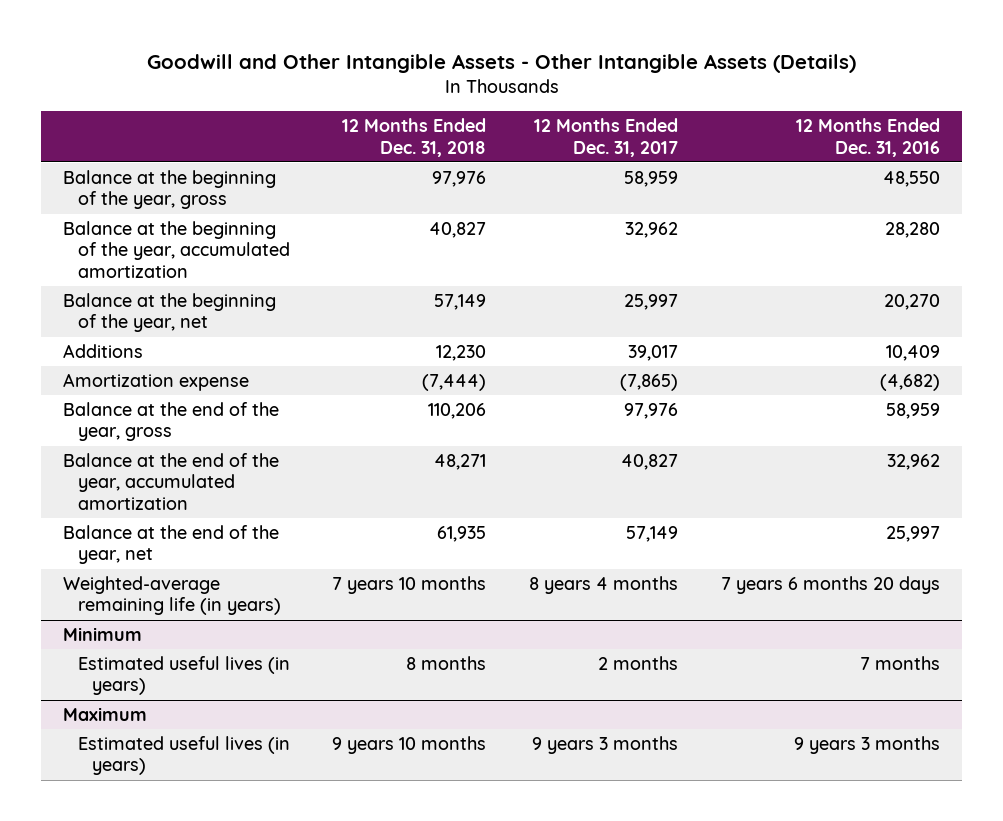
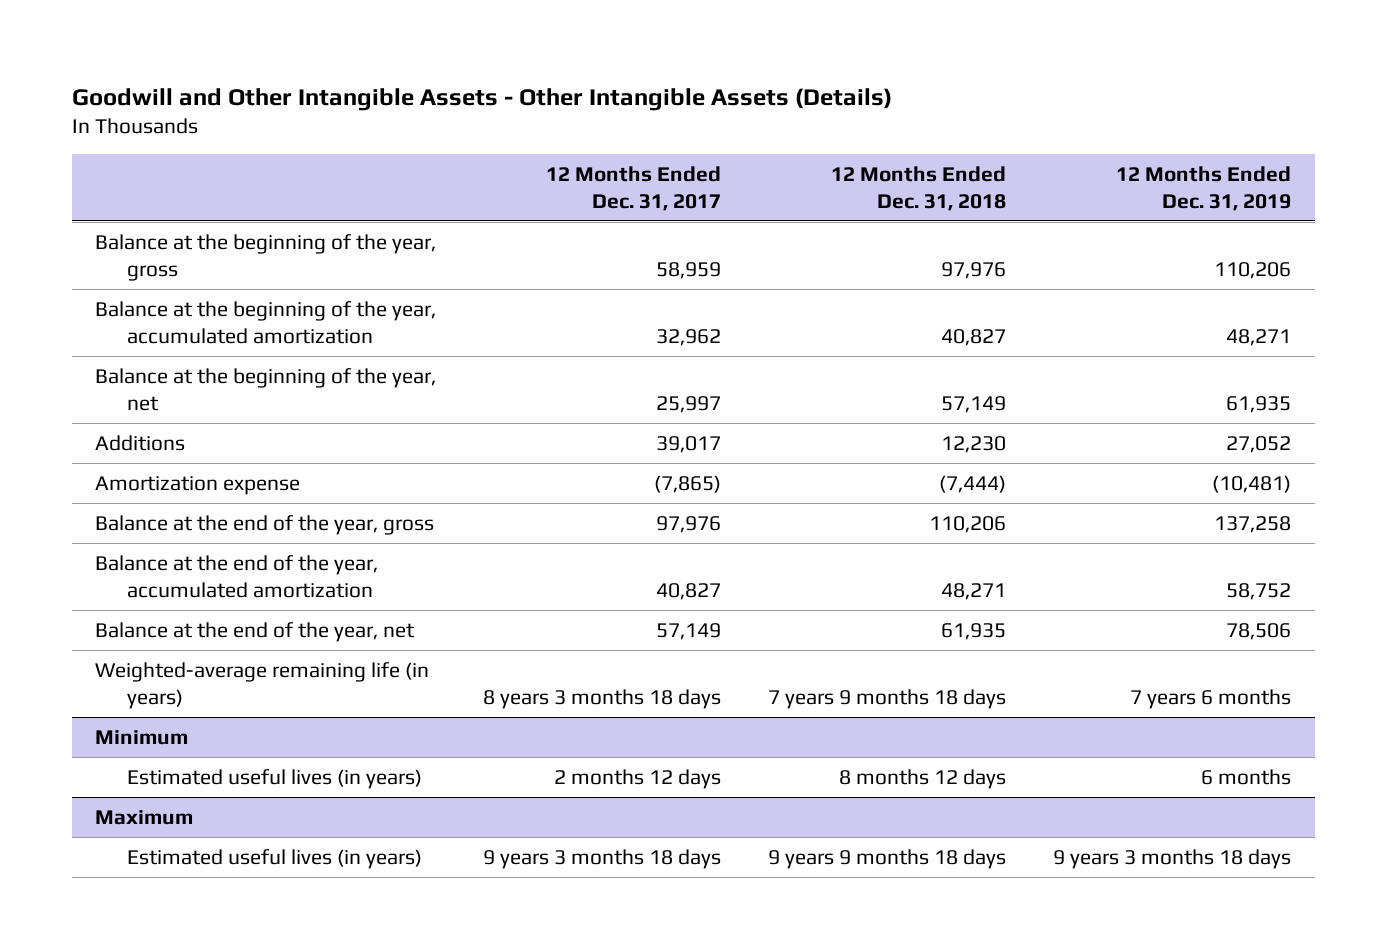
- | 12 Months Ended Dec. 31, 2018 | 12 Months Ended Dec. 31, 2017 | 12 Months Ended Dec. 31, 2016
+ | 12 Months Ended Dec. 31, 2017 | 12 Months Ended Dec. 31, 2018 | 12 Months Ended Dec. 31, 2019
- Weighted-average remaining life (in years) | 7 years 10 months | 8 years 4 months | 7 years 6 months 20 days
+ Weighted-average remaining life (in years) | 8 years 3 months 18 days | 7 years 9 months 18 days | 7 years 6 months
@ Minimum
- Estimated useful lives (in years) | 8 months | 2 months | 7 months
+ Estimated useful lives (in years) | 2 months 12 days | 8 months 12 days | 6 months
@ Maximum
- Estimated useful lives (in years) | 9 years 10 months | 9 years 3 months | 9 years 3 months
+ Estimated useful lives (in years) | 9 years 3 months 18 days | 9 years 9 months 18 days | 9 years 3 months 18 days

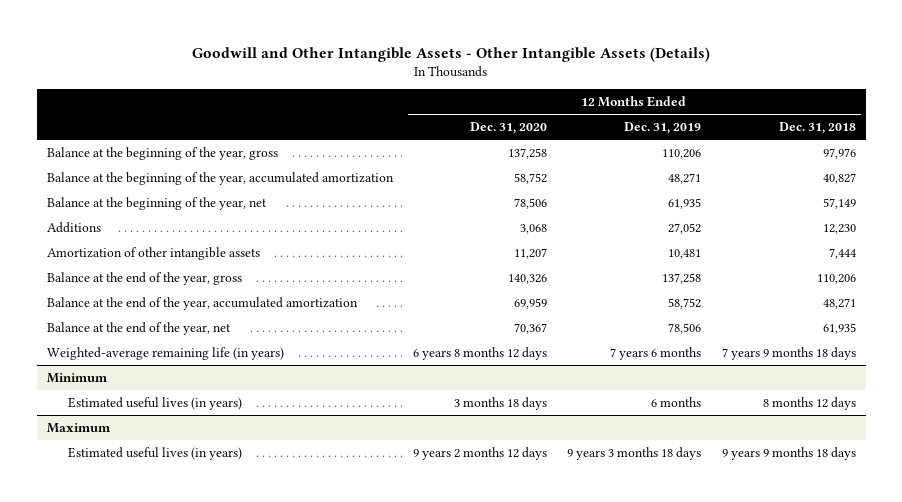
- | 12 Months Ended Dec. 31, 2017 | 12 Months Ended Dec. 31, 2018 | 12 Months Ended Dec. 31, 2019
+ | 12 Months Ended Dec. 31, 2020 | 12 Months Ended Dec. 31, 2019 | 12 Months Ended Dec. 31, 2018
- Amortization expense | (7,865) | (7,444) | (10,481)
+ Amortization of other intangible assets | 11,207 | 10,481 | 7,444

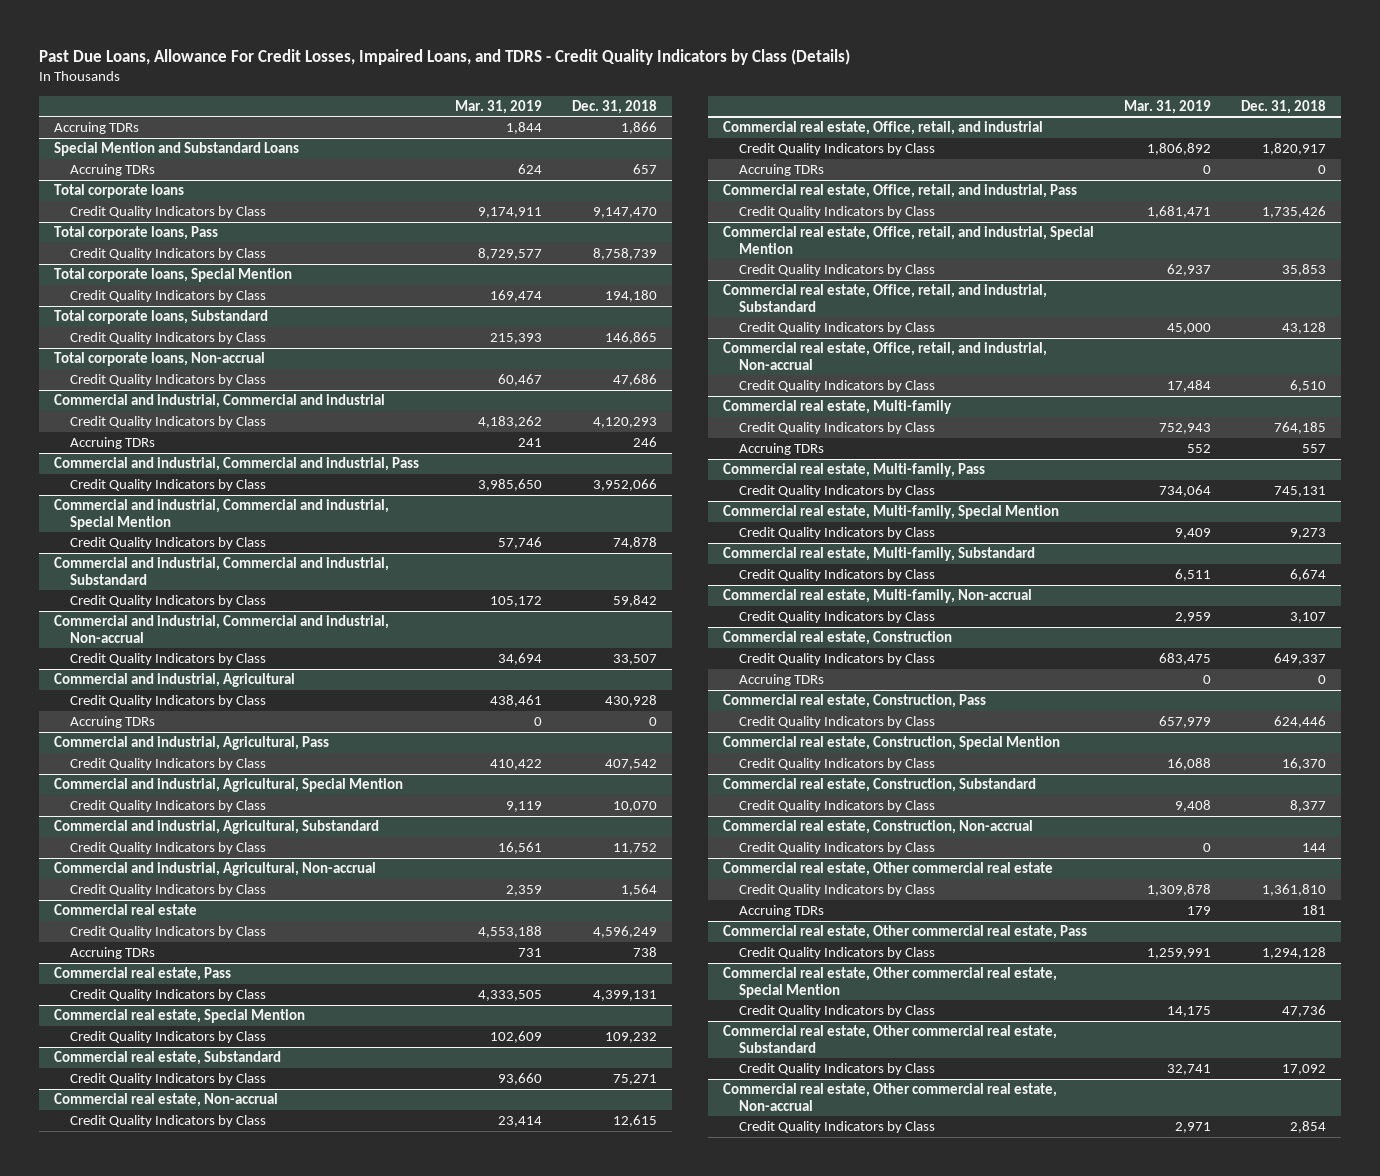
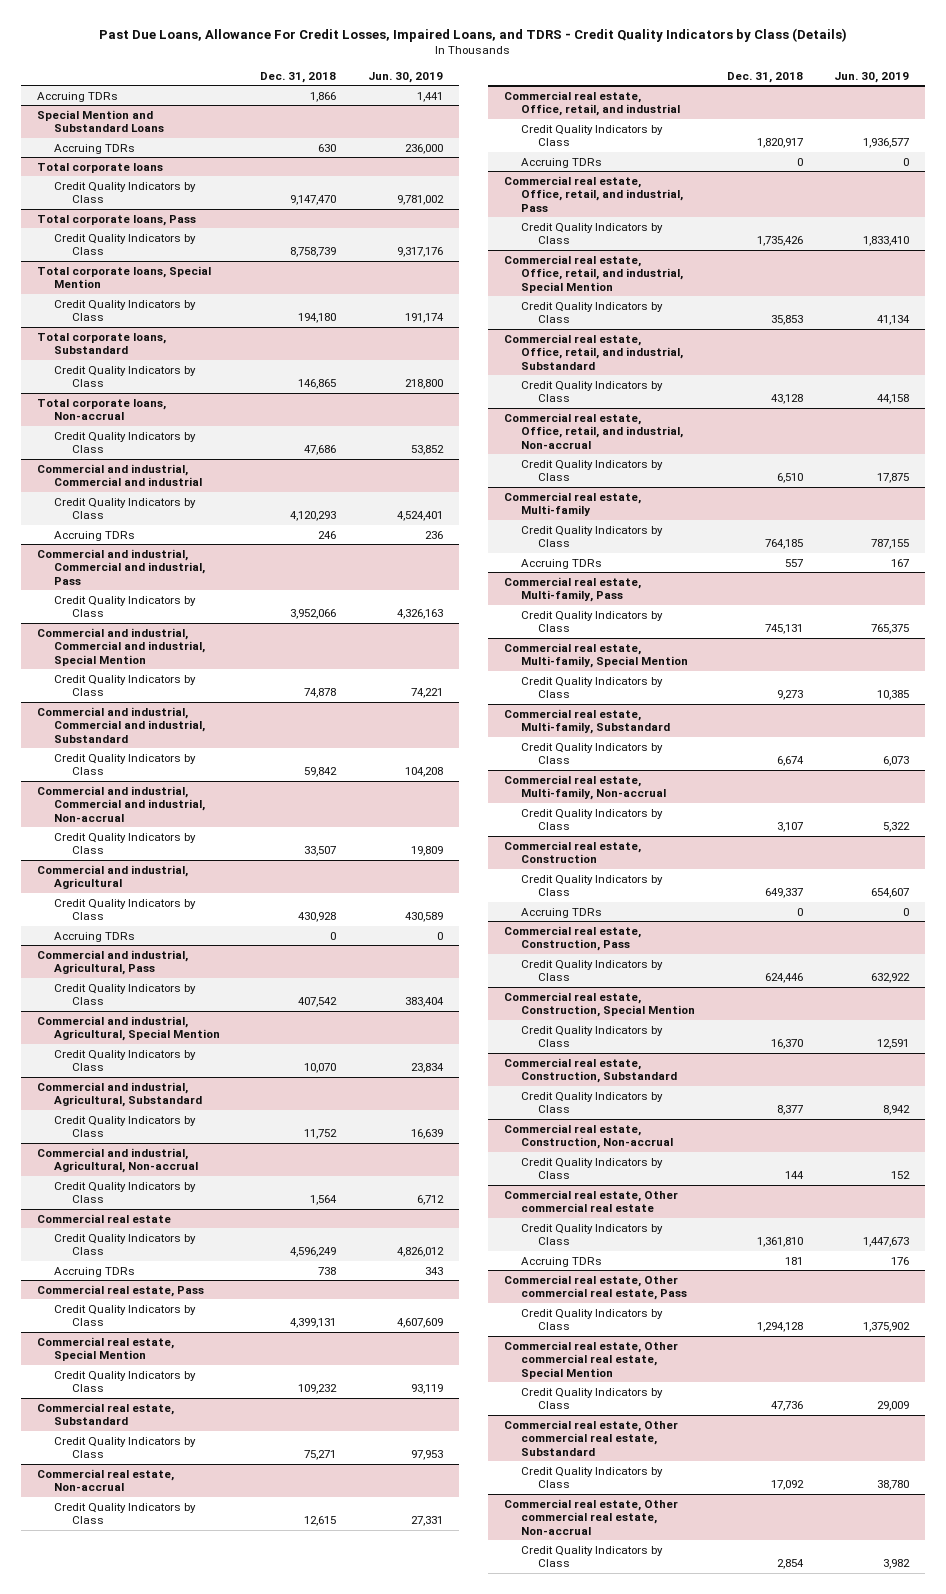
- | Mar. 31, 2019 | Dec. 31, 2018
+ | Dec. 31, 2018 | Jun. 30, 2019
@ Special Mention and Substandard Loans
- Accruing TDRs | 624 | 657
+ Accruing TDRs | 630 | 236,000

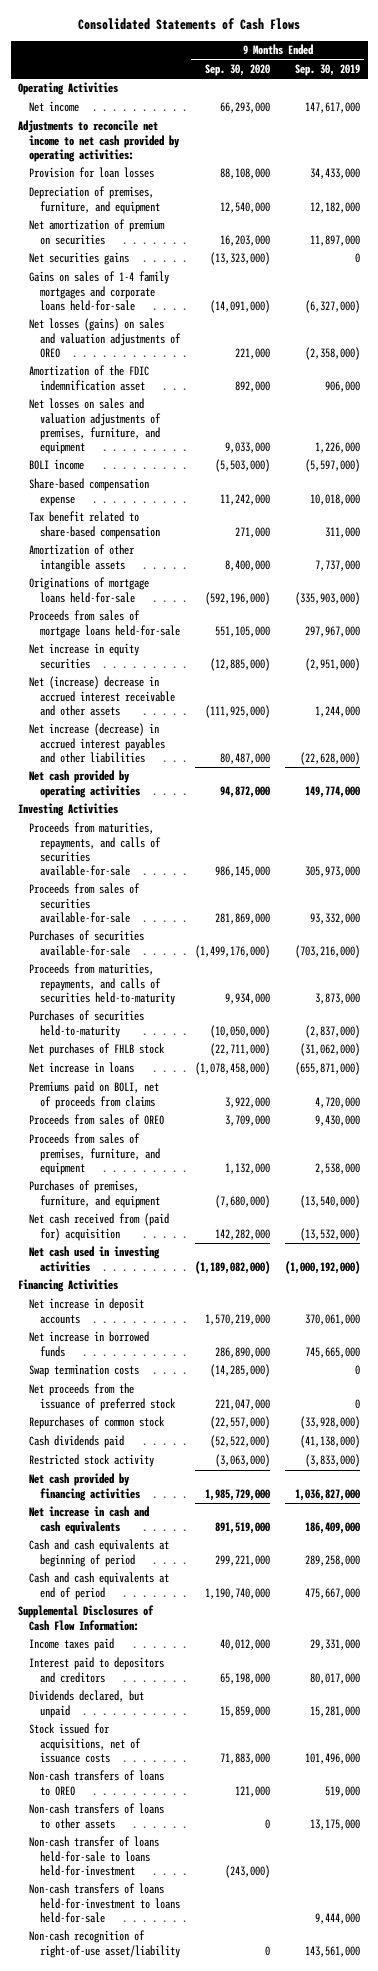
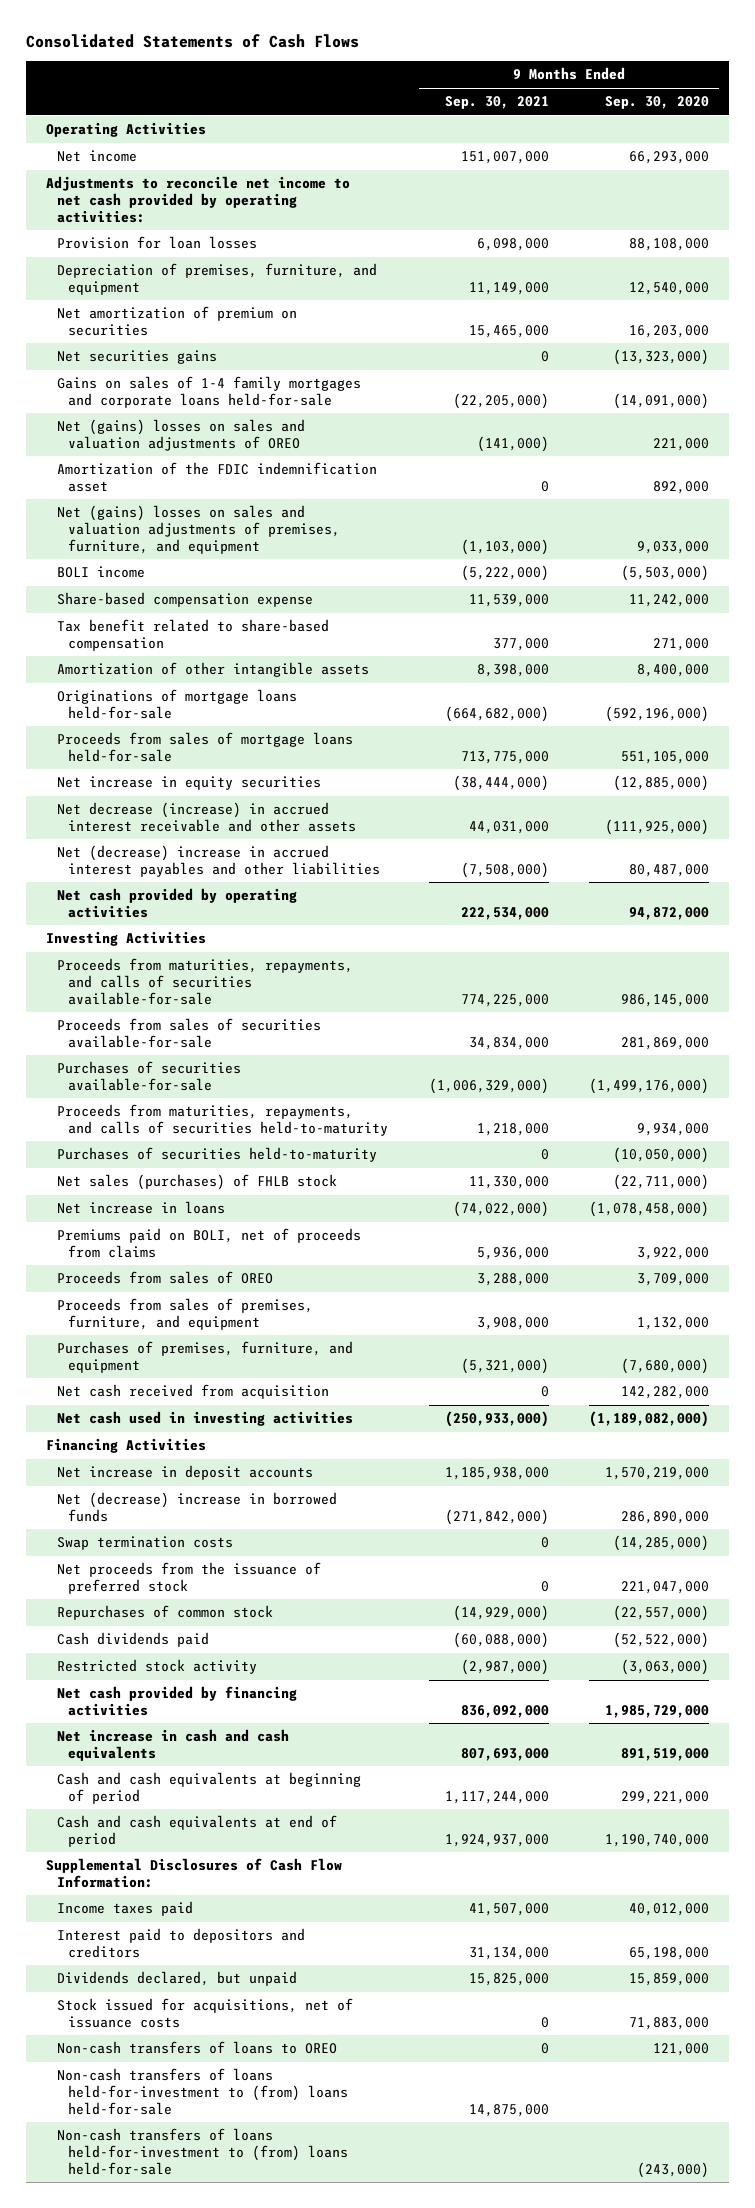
- | 9 Months Ended Sep. 30, 2020 | 9 Months Ended Sep. 30, 2019
+ | 9 Months Ended Sep. 30, 2021 | 9 Months Ended Sep. 30, 2020
- Net losses (gains) on sales and valuation adjustments of OREO | 221,000 | (2,358,000)
+ Net (gains) losses on sales and valuation adjustments of OREO | (141,000) | 221,000
- Net losses on sales and valuation adjustments of premises, furniture, and equipment | 9,033,000 | 1,226,000
+ Net (gains) losses on sales and valuation adjustments of premises, furniture, and equipment | (1,103,000) | 9,033,000
- Net (increase) decrease in accrued interest receivable and other assets | (111,925,000) | 1,244,000
- Net increase (decrease) in accrued interest payables and other liabilities | 80,487,000 | (22,628,000)
+ Net decrease (increase) in accrued interest receivable and other assets | 44,031,000 | (111,925,000)
+ Net (decrease) increase in accrued interest payables and other liabilities | (7,508,000) | 80,487,000
- Net purchases of FHLB stock | (22,711,000) | (31,062,000)
+ Net sales (purchases) of FHLB stock | 11,330,000 | (22,711,000)
- Net cash received from (paid for) acquisition | 142,282,000 | (13,532,000)
+ Net cash received from acquisition | 0 | 142,282,000
- Net increase in borrowed funds | 286,890,000 | 745,665,000
+ Net (decrease) increase in borrowed funds | (271,842,000) | 286,890,000
- Non-cash transfers of loans to other assets | 0 | 13,175,000
- Non-cash transfer of loans held-for-sale to loans held-for-investment | (243,000) |
- Non-cash transfers of loans held-for-investment to loans held-for-sale | | 9,444,000
- Non-cash recognition of right-of-use asset/liability | 0 | 143,561,000
+ Non-cash transfers of loans held-for-investment to (from) loans held-for-sale | 14,875,000 |
+ Non-cash transfers of loans held-for-investment to (from) loans held-for-sale | | (243,000)

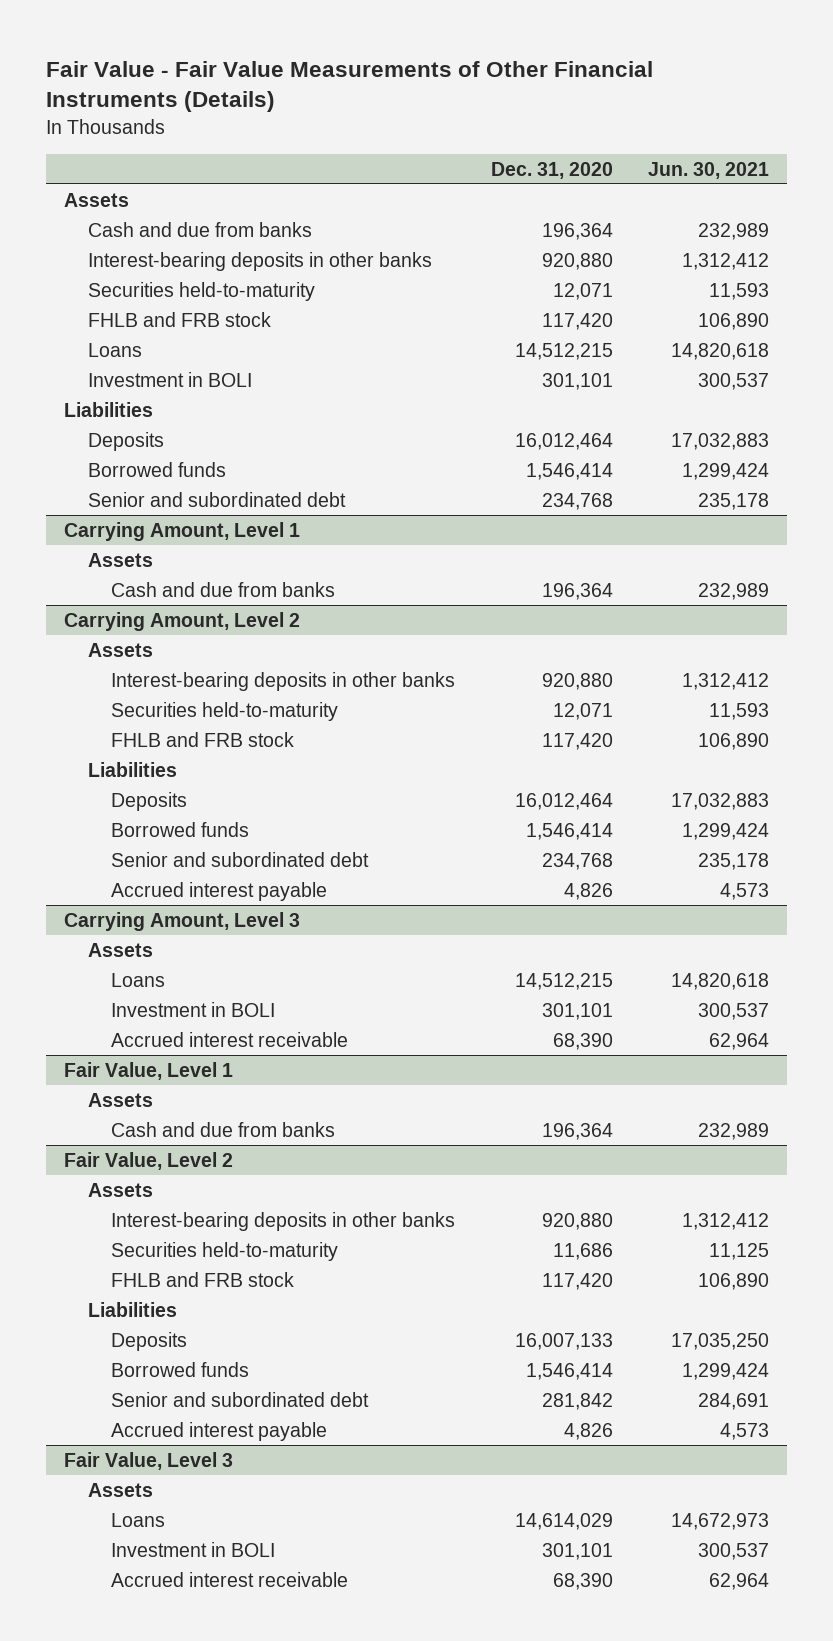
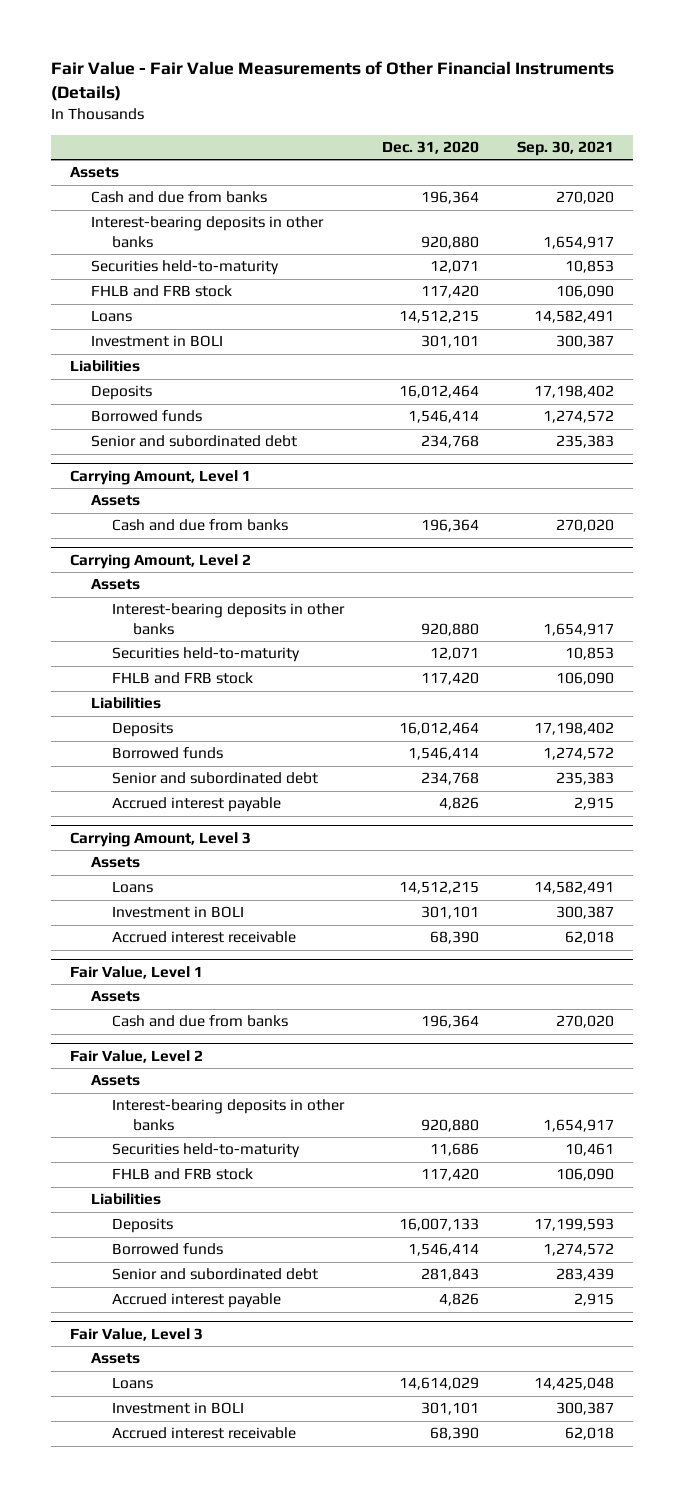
- | Dec. 31, 2020 | Jun. 30, 2021
+ | Dec. 31, 2020 | Sep. 30, 2021
@ Fair Value, Level 2
- Senior and subordinated debt | 281,842 | 284,691
+ Senior and subordinated debt | 281,843 | 283,439

